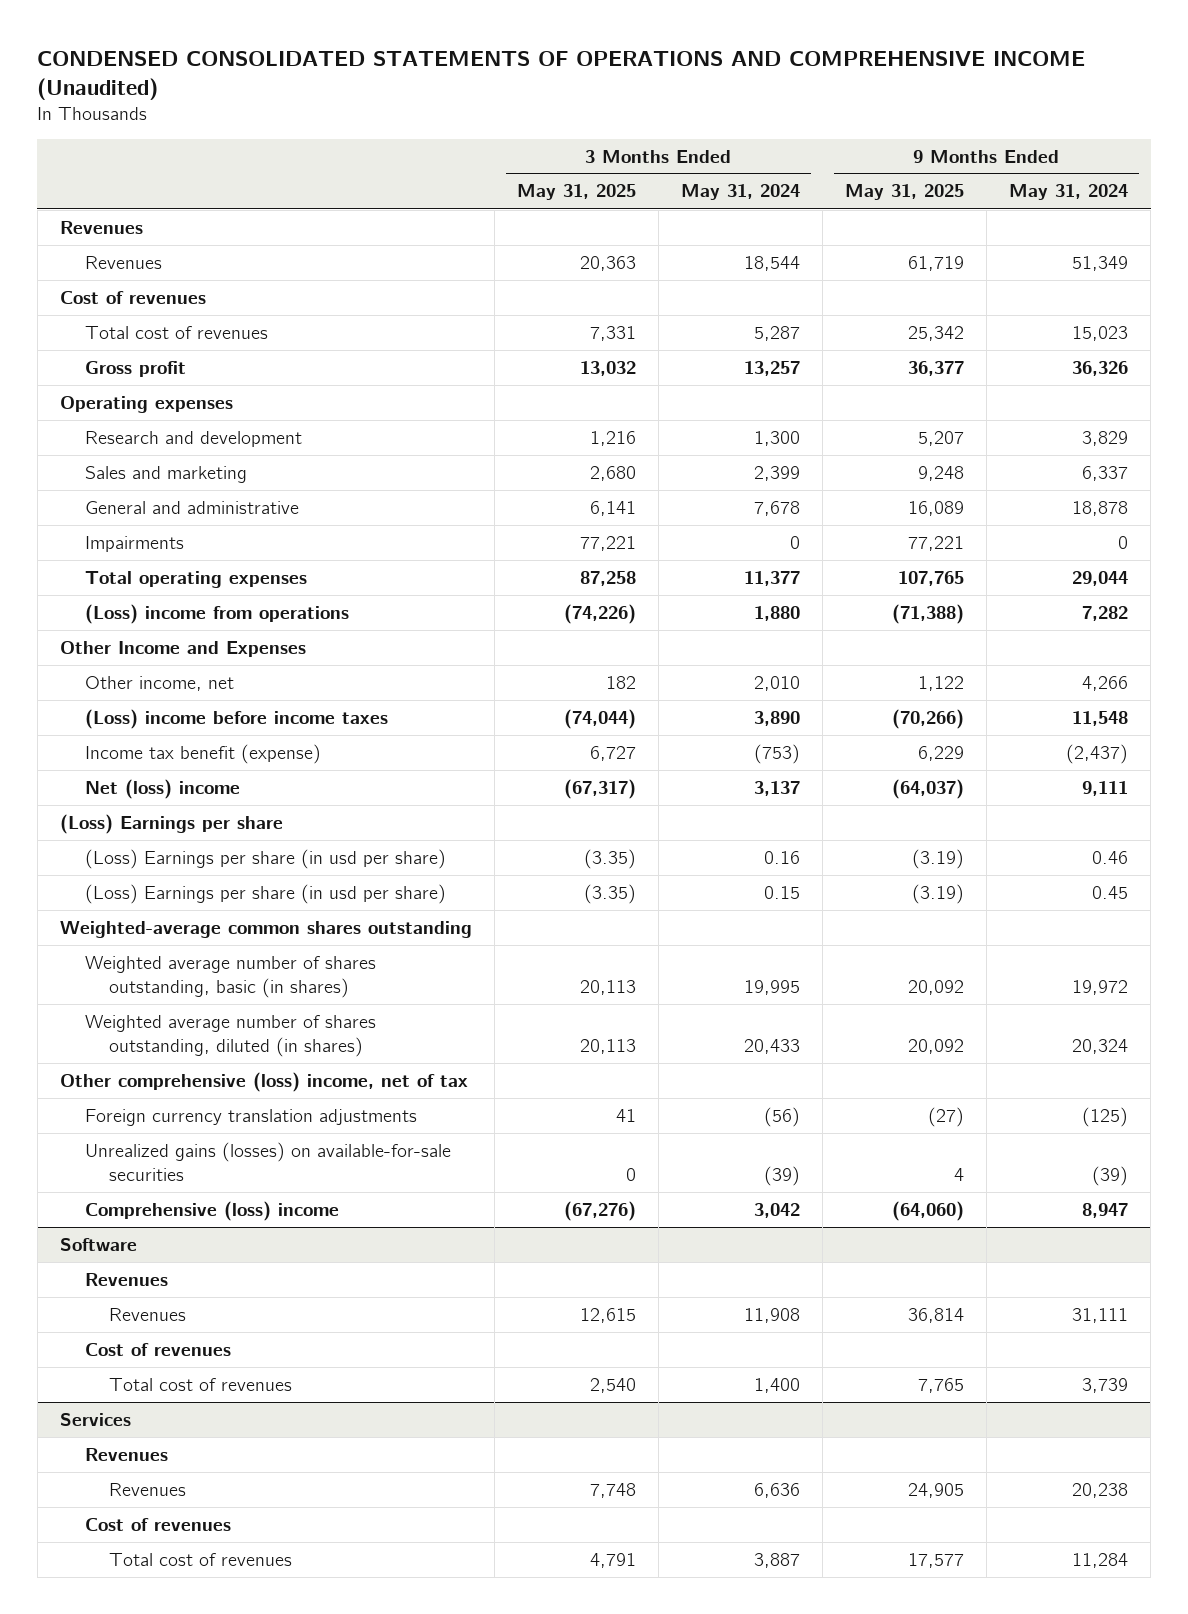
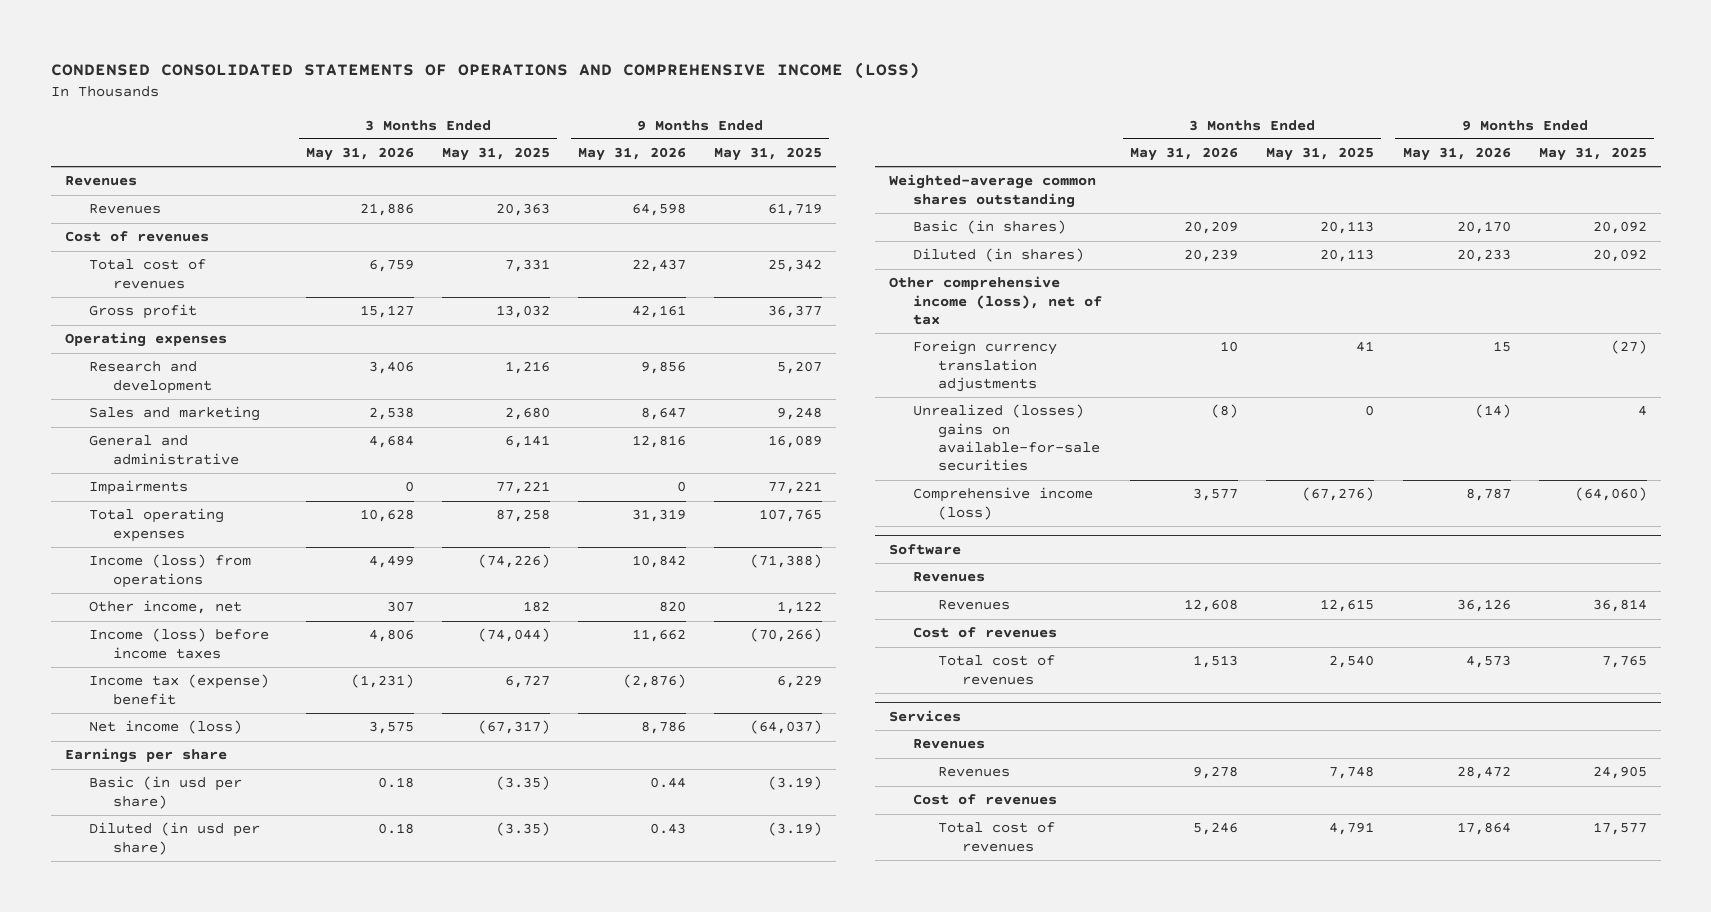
- CONDENSED CONSOLIDATED STATEMENTS OF OPERATIONS AND COMPREHENSIVE INCOME (Unaudited)
+ CONDENSED CONSOLIDATED STATEMENTS OF OPERATIONS AND COMPREHENSIVE INCOME (LOSS)
- | 3 Months Ended May 31, 2025 | 3 Months Ended May 31, 2024 | 9 Months Ended May 31, 2025 | 9 Months Ended May 31, 2024
+ | 3 Months Ended May 31, 2026 | 3 Months Ended May 31, 2025 | 9 Months Ended May 31, 2026 | 9 Months Ended May 31, 2025
- (Loss) income from operations | (74,226) | 1,880 | (71,388) | 7,282
- Other Income and Expenses
+ Income (loss) from operations | 4,499 | (74,226) | 10,842 | (71,388)
- (Loss) income before income taxes | (74,044) | 3,890 | (70,266) | 11,548
- Income tax benefit (expense) | 6,727 | (753) | 6,229 | (2,437)
- Net (loss) income | (67,317) | 3,137 | (64,037) | 9,111
- (Loss) Earnings per share
- (Loss) Earnings per share (in usd per share) | (3.35) | 0.16 | (3.19) | 0.46
- (Loss) Earnings per share (in usd per share) | (3.35) | 0.15 | (3.19) | 0.45
+ Income (loss) before income taxes | 4,806 | (74,044) | 11,662 | (70,266)
+ Income tax (expense) benefit | (1,231) | 6,727 | (2,876) | 6,229
+ Net income (loss) | 3,575 | (67,317) | 8,786 | (64,037)
+ Earnings per share
+ Basic (in usd per share) | 0.18 | (3.35) | 0.44 | (3.19)
+ Diluted (in usd per share) | 0.18 | (3.35) | 0.43 | (3.19)
- Weighted average number of shares outstanding, basic (in shares) | 20,113 | 19,995 | 20,092 | 19,972
- Weighted average number of shares outstanding, diluted (in shares) | 20,113 | 20,433 | 20,092 | 20,324
- Other comprehensive (loss) income, net of tax
+ Basic (in shares) | 20,209 | 20,113 | 20,170 | 20,092
+ Diluted (in shares) | 20,239 | 20,113 | 20,233 | 20,092
+ Other comprehensive income (loss), net of tax
- Unrealized gains (losses) on available-for-sale securities | 0 | (39) | 4 | (39)
- Comprehensive (loss) income | (67,276) | 3,042 | (64,060) | 8,947
+ Unrealized (losses) gains on available-for-sale securities | (8) | 0 | (14) | 4
+ Comprehensive income (loss) | 3,577 | (67,276) | 8,787 | (64,060)

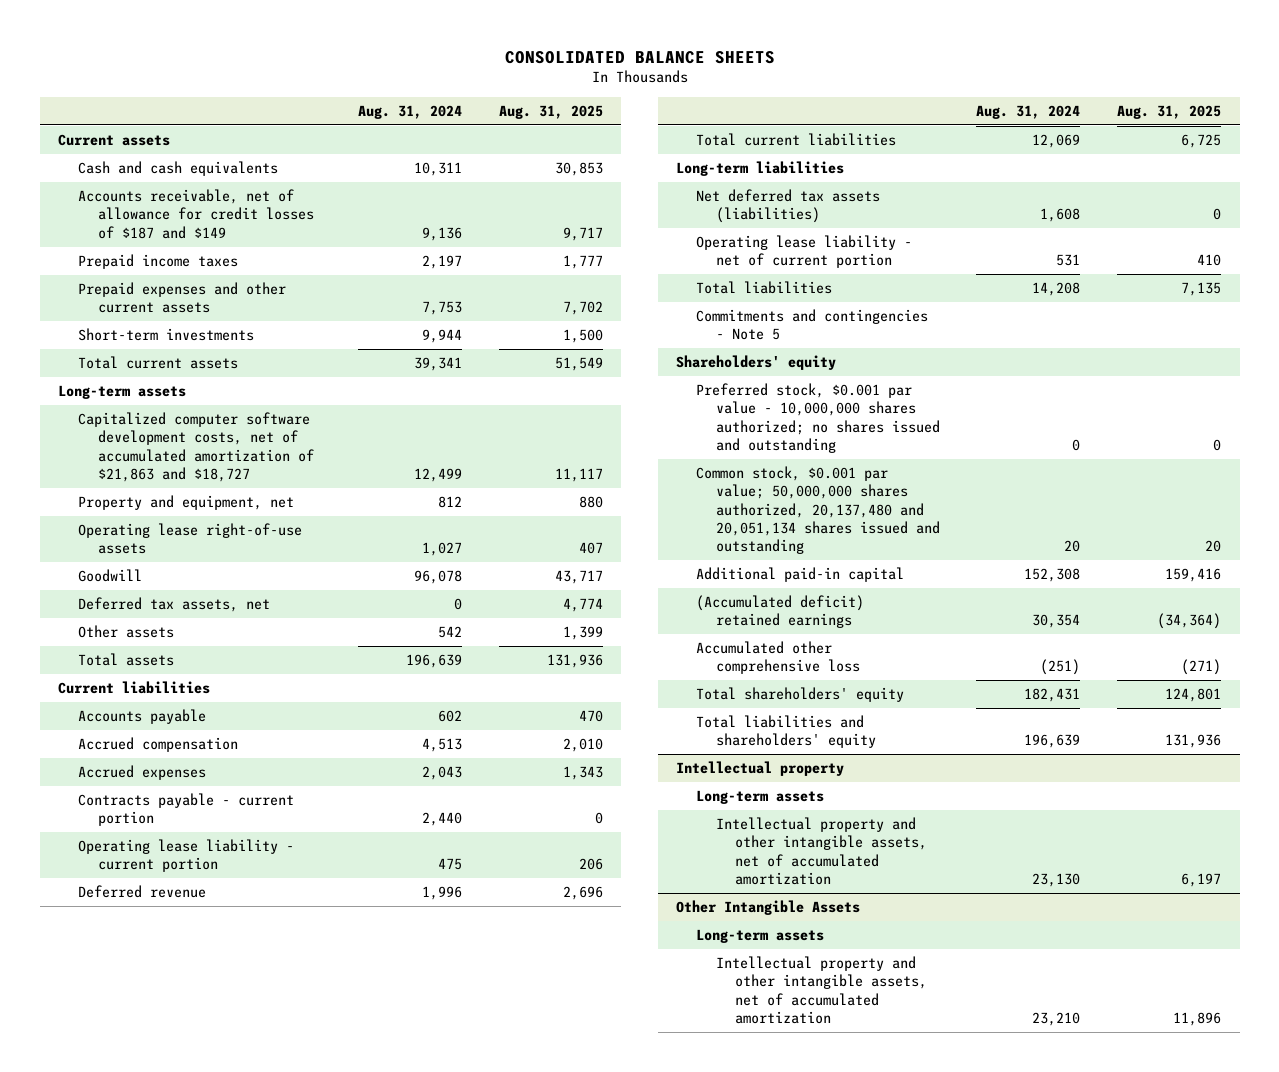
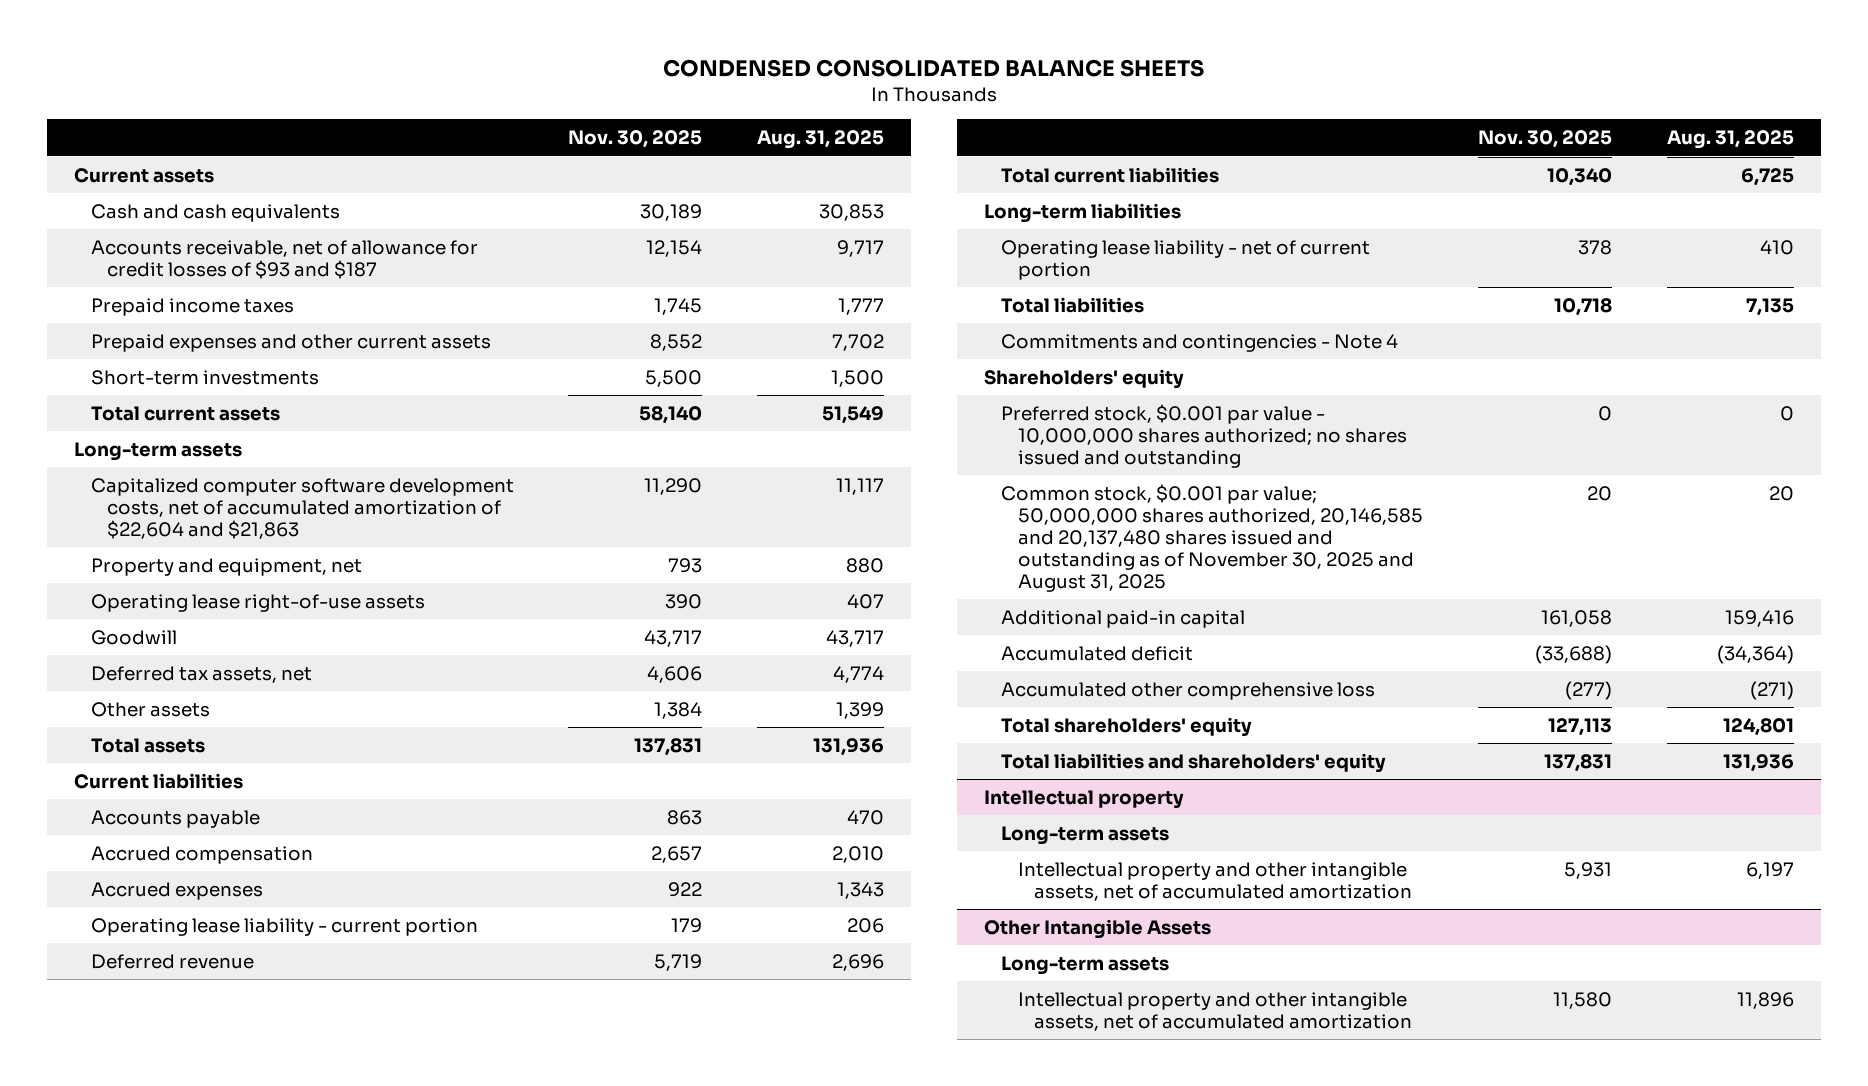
- CONSOLIDATED BALANCE SHEETS
+ CONDENSED CONSOLIDATED BALANCE SHEETS
- | Aug. 31, 2024 | Aug. 31, 2025
+ | Nov. 30, 2025 | Aug. 31, 2025
- Accounts receivable, net of allowance for credit losses of $187 and $149 | 9,136 | 9,717
+ Accounts receivable, net of allowance for credit losses of $93 and $187 | 12,154 | 9,717
- Capitalized computer software development costs, net of accumulated amortization of $21,863 and $18,727 | 12,499 | 11,117
+ Capitalized computer software development costs, net of accumulated amortization of $22,604 and $21,863 | 11,290 | 11,117
- Contracts payable - current portion | 2,440 | 0
- Net deferred tax assets (liabilities) | 1,608 | 0
- Commitments and contingencies - Note 5
+ Commitments and contingencies - Note 4
- Common stock, $0.001 par value; 50,000,000 shares authorized, 20,137,480 and 20,051,134 shares issued and outstanding | 20 | 20
+ Common stock, $0.001 par value; 50,000,000 shares authorized, 20,146,585 and 20,137,480 shares issued and outstanding as of November 30, 2025 and August 31, 2025 | 20 | 20
- (Accumulated deficit) retained earnings | 30,354 | (34,364)
+ Accumulated deficit | (33,688) | (34,364)

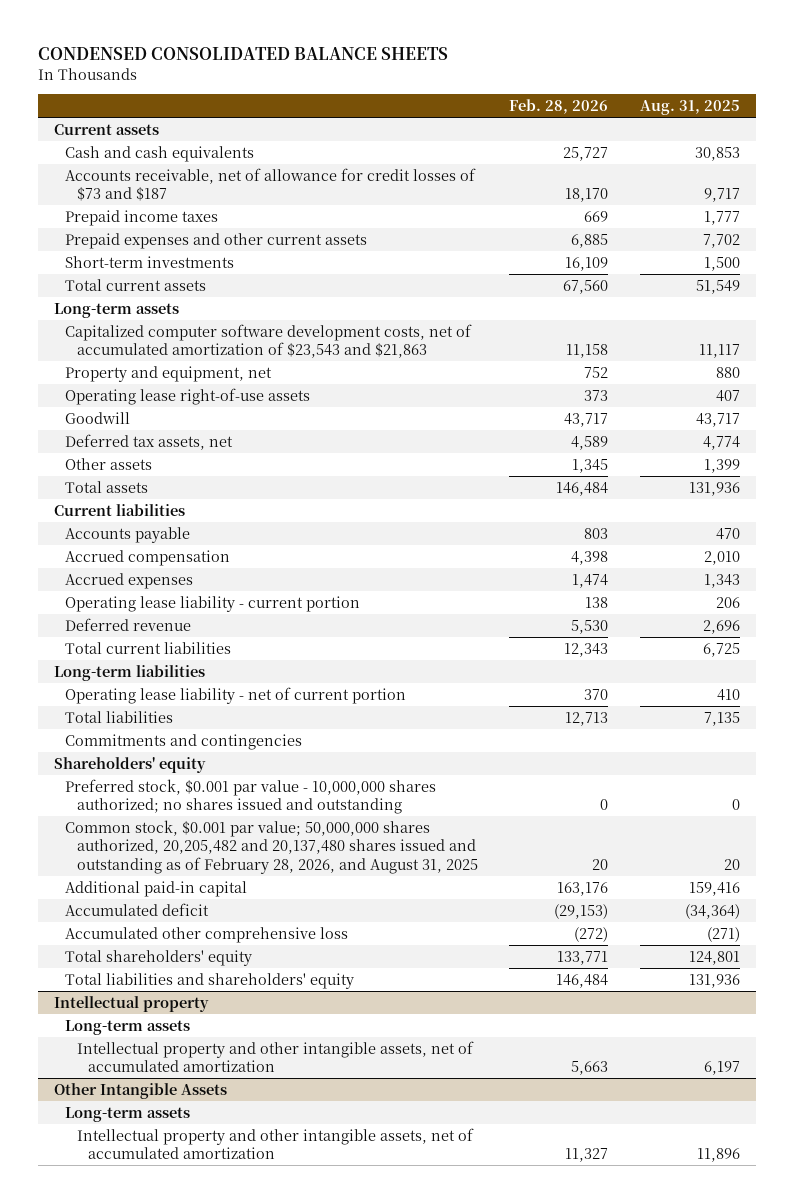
- | Nov. 30, 2025 | Aug. 31, 2025
+ | Feb. 28, 2026 | Aug. 31, 2025
- Accounts receivable, net of allowance for credit losses of $93 and $187 | 12,154 | 9,717
+ Accounts receivable, net of allowance for credit losses of $73 and $187 | 18,170 | 9,717
- Capitalized computer software development costs, net of accumulated amortization of $22,604 and $21,863 | 11,290 | 11,117
+ Capitalized computer software development costs, net of accumulated amortization of $23,543 and $21,863 | 11,158 | 11,117
- Commitments and contingencies - Note 4
+ Commitments and contingencies
- Common stock, $0.001 par value; 50,000,000 shares authorized, 20,146,585 and 20,137,480 shares issued and outstanding as of November 30, 2025 and August 31, 2025 | 20 | 20
+ Common stock, $0.001 par value; 50,000,000 shares authorized, 20,205,482 and 20,137,480 shares issued and outstanding as of February 28, 2026, and August 31, 2025 | 20 | 20

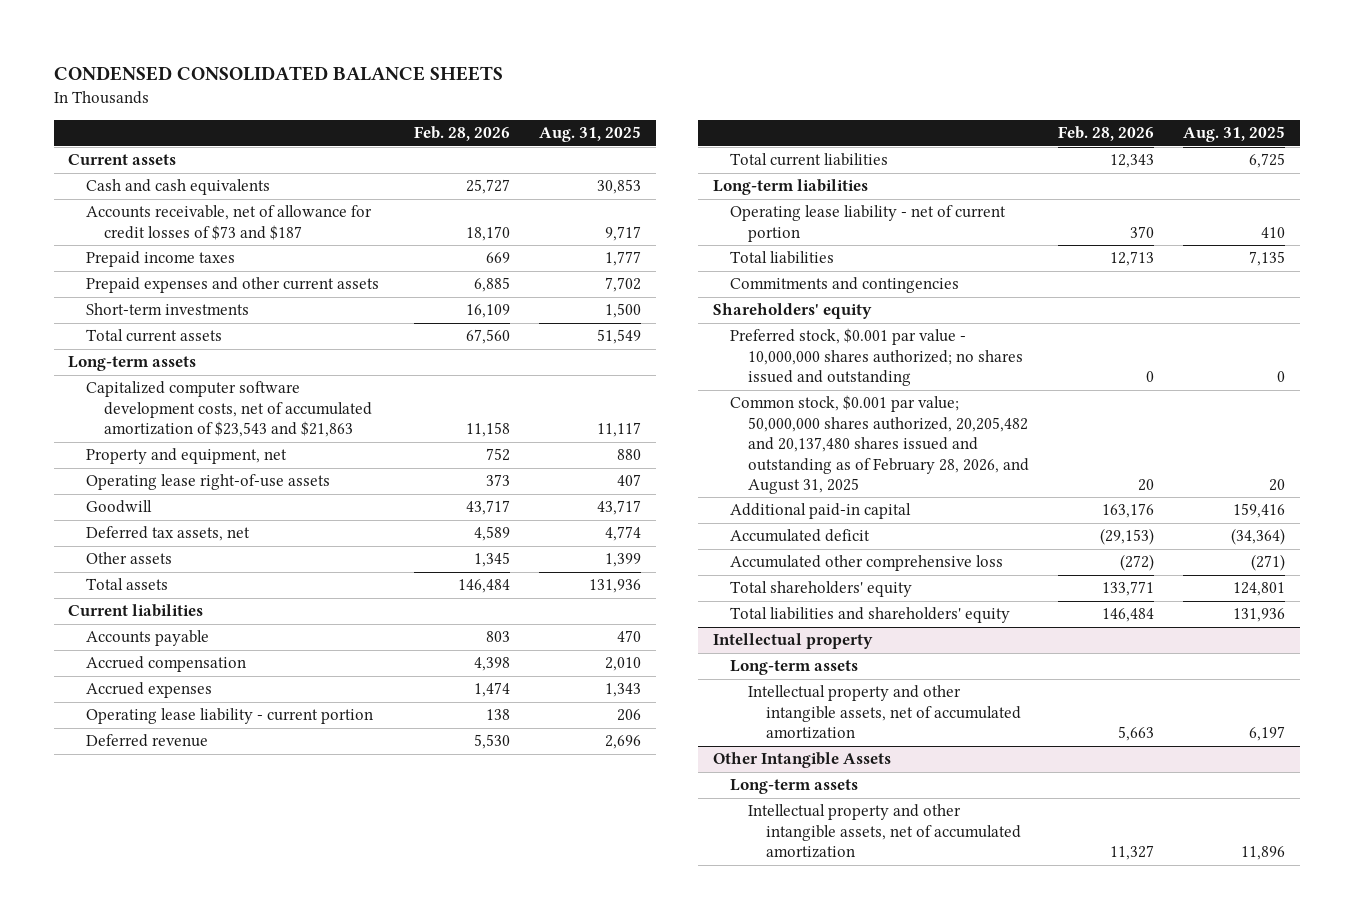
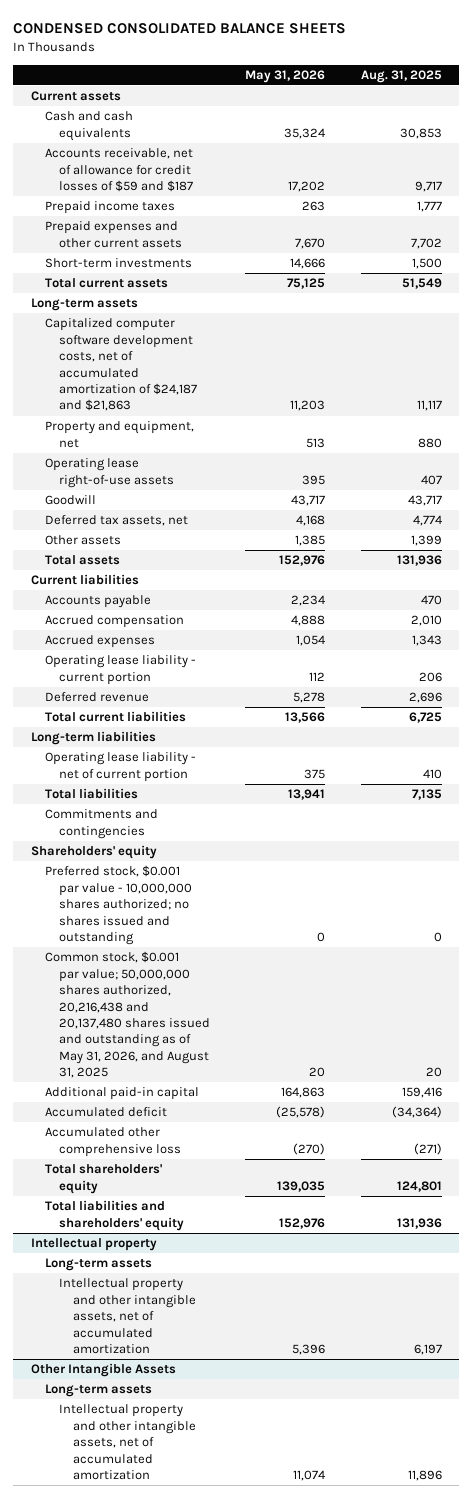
- | Feb. 28, 2026 | Aug. 31, 2025
+ | May 31, 2026 | Aug. 31, 2025
- Accounts receivable, net of allowance for credit losses of $73 and $187 | 18,170 | 9,717
+ Accounts receivable, net of allowance for credit losses of $59 and $187 | 17,202 | 9,717
- Capitalized computer software development costs, net of accumulated amortization of $23,543 and $21,863 | 11,158 | 11,117
+ Capitalized computer software development costs, net of accumulated amortization of $24,187 and $21,863 | 11,203 | 11,117
- Common stock, $0.001 par value; 50,000,000 shares authorized, 20,205,482 and 20,137,480 shares issued and outstanding as of February 28, 2026, and August 31, 2025 | 20 | 20
+ Common stock, $0.001 par value; 50,000,000 shares authorized, 20,216,438 and 20,137,480 shares issued and outstanding as of May 31, 2026, and August 31, 2025 | 20 | 20

